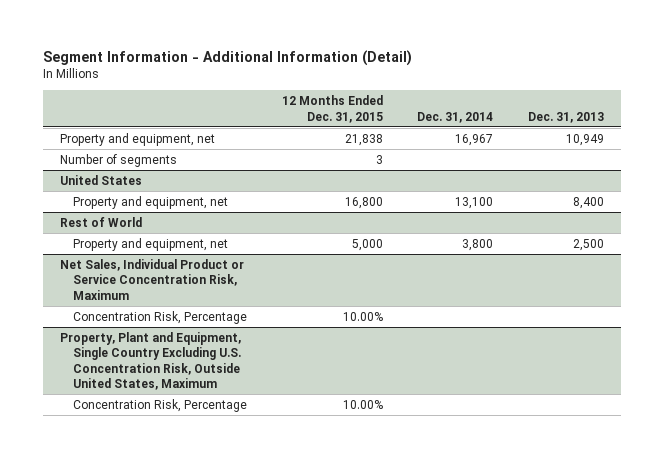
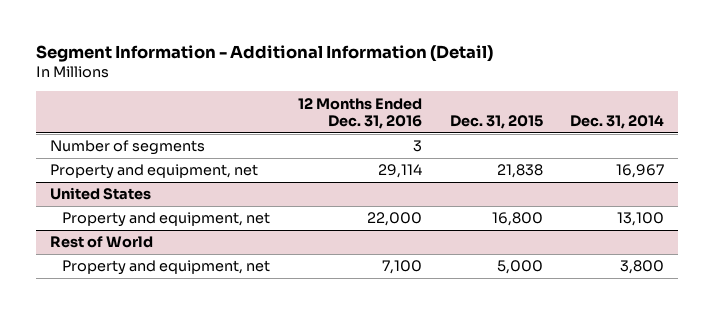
- | 12 Months Ended Dec. 31, 2015 | Dec. 31, 2014 | Dec. 31, 2013
+ | 12 Months Ended Dec. 31, 2016 | Dec. 31, 2015 | Dec. 31, 2014
moved down: Property and equipment, net | 29,114 | 21,838 | 16,967
- Net Sales, Individual Product or Service Concentration Risk, Maximum
- Concentration Risk, Percentage | 10.00% | |
- Property, Plant and Equipment, Single Country Excluding U.S. Concentration Risk, Outside United States, Maximum
- Concentration Risk, Percentage | 10.00% | |

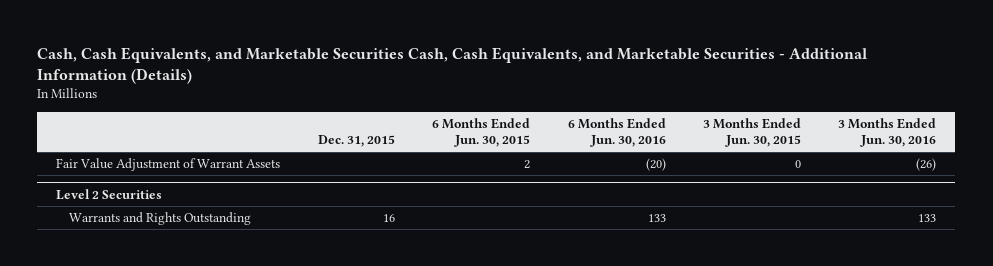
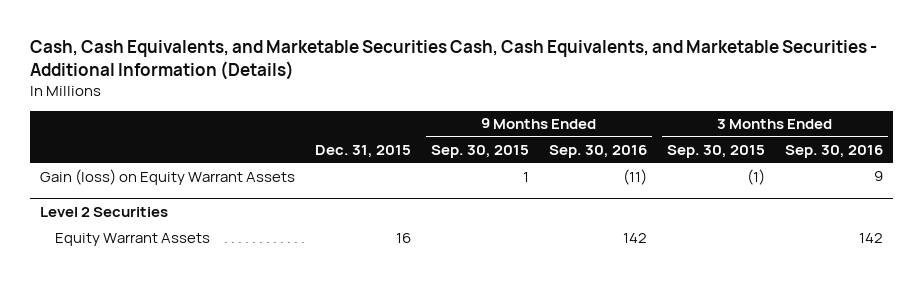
- | Dec. 31, 2015 | 6 Months Ended Jun. 30, 2015 | 6 Months Ended Jun. 30, 2016 | 3 Months Ended Jun. 30, 2015 | 3 Months Ended Jun. 30, 2016
+ | Dec. 31, 2015 | 9 Months Ended Sep. 30, 2015 | 9 Months Ended Sep. 30, 2016 | 3 Months Ended Sep. 30, 2015 | 3 Months Ended Sep. 30, 2016
- Fair Value Adjustment of Warrant Assets | | 2 | (20) | 0 | (26)
+ Gain (loss) on Equity Warrant Assets | | 1 | (11) | (1) | 9
@ Level 2 Securities
- Warrants and Rights Outstanding | 16 | | 133 | | 133
+ Equity Warrant Assets | 16 | | 142 | | 142

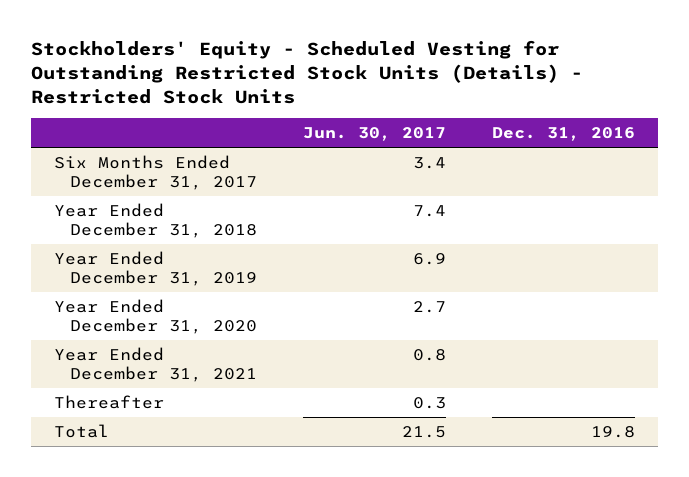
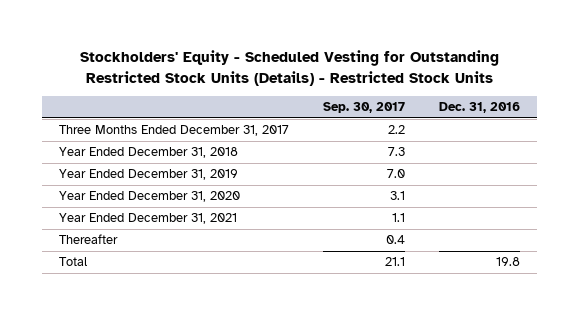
- | Jun. 30, 2017 | Dec. 31, 2016
+ | Sep. 30, 2017 | Dec. 31, 2016
- Six Months Ended December 31, 2017 | 3.4 |
+ Three Months Ended December 31, 2017 | 2.2 |

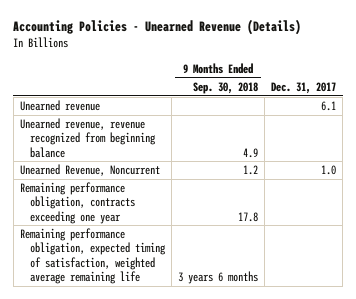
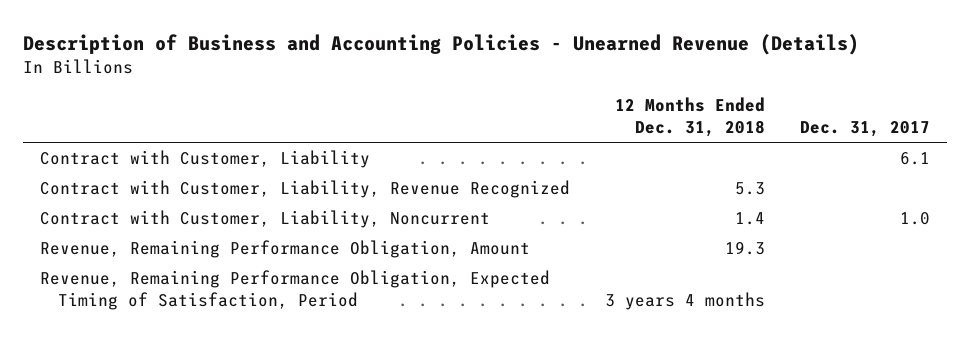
- Accounting Policies - Unearned Revenue (Details)
+ Description of Business and Accounting Policies - Unearned Revenue (Details)
- | 9 Months Ended Sep. 30, 2018 | Dec. 31, 2017
+ | 12 Months Ended Dec. 31, 2018 | Dec. 31, 2017
- Unearned revenue | | 6.1
- Unearned revenue, revenue recognized from beginning balance | 4.9 |
- Unearned Revenue, Noncurrent | 1.2 | 1.0
- Remaining performance obligation, contracts exceeding one year | 17.8 |
- Remaining performance obligation, expected timing of satisfaction, weighted average remaining life | 3 years 6 months |
+ Contract with Customer, Liability | | 6.1
+ Contract with Customer, Liability, Revenue Recognized | 5.3 |
+ Contract with Customer, Liability, Noncurrent | 1.4 | 1.0
+ Revenue, Remaining Performance Obligation, Amount | 19.3 |
+ Revenue, Remaining Performance Obligation, Expected Timing of Satisfaction, Period | 3 years 4 months |

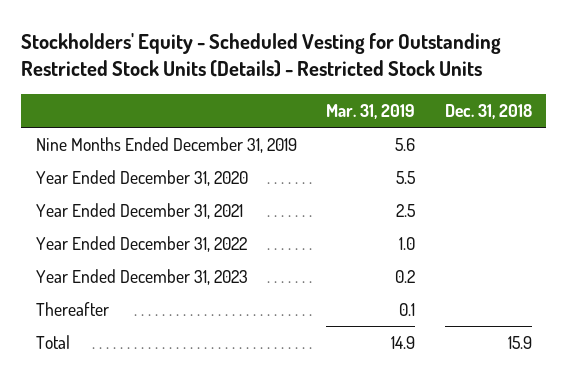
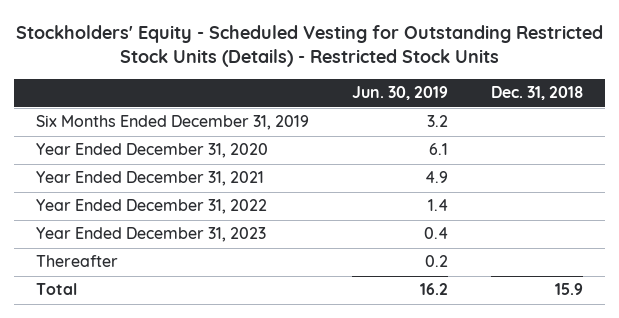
- | Mar. 31, 2019 | Dec. 31, 2018
+ | Jun. 30, 2019 | Dec. 31, 2018
- Nine Months Ended December 31, 2019 | 5.6 |
+ Six Months Ended December 31, 2019 | 3.2 |

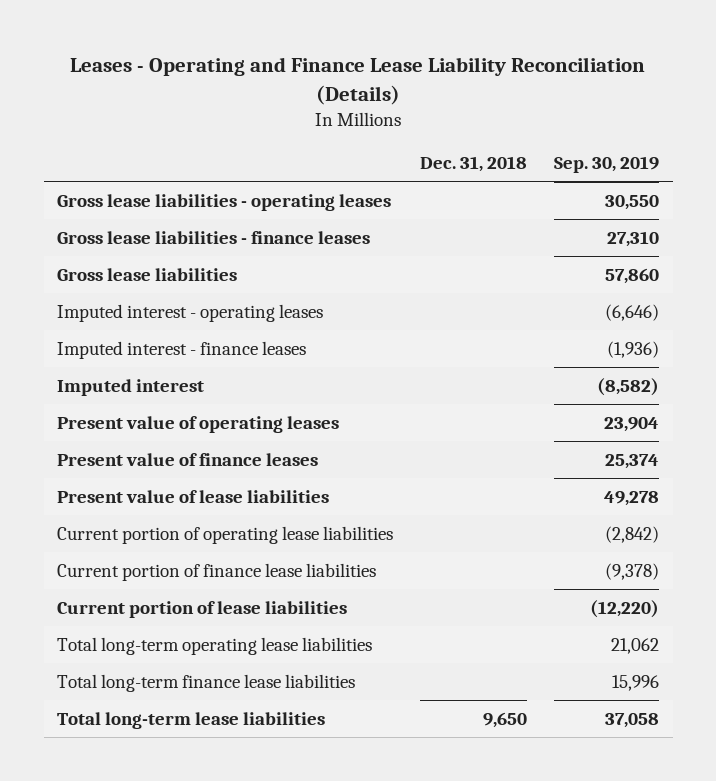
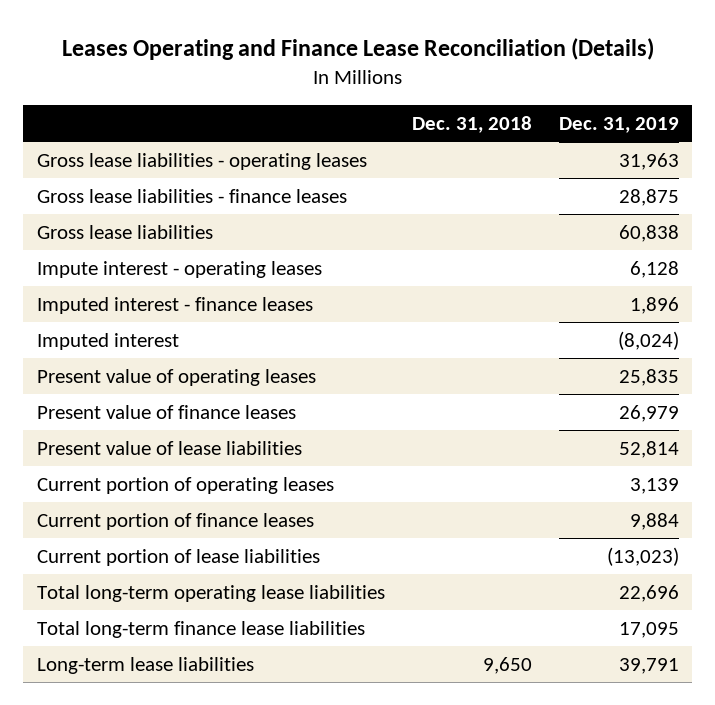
- Leases - Operating and Finance Lease Liability Reconciliation (Details)
+ Leases Operating and Finance Lease Reconciliation (Details)
- | Dec. 31, 2018 | Sep. 30, 2019
+ | Dec. 31, 2018 | Dec. 31, 2019
- Imputed interest - operating leases | | (6,646)
+ Impute interest - operating leases | | 6,128
- Current portion of operating lease liabilities | | (2,842)
- Current portion of finance lease liabilities | | (9,378)
+ Current portion of operating leases | | 3,139
+ Current portion of finance leases | | 9,884
- Total long-term lease liabilities | 9,650 | 37,058
+ Long-term lease liabilities | 9,650 | 39,791

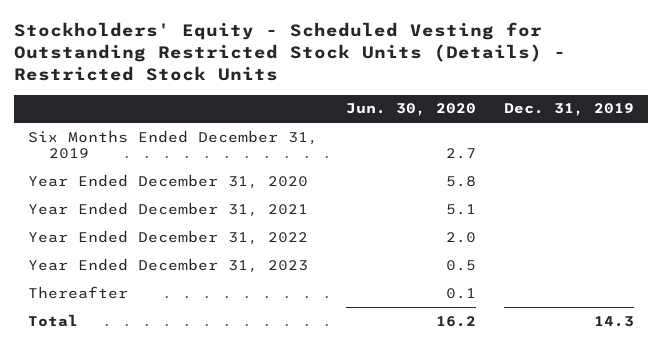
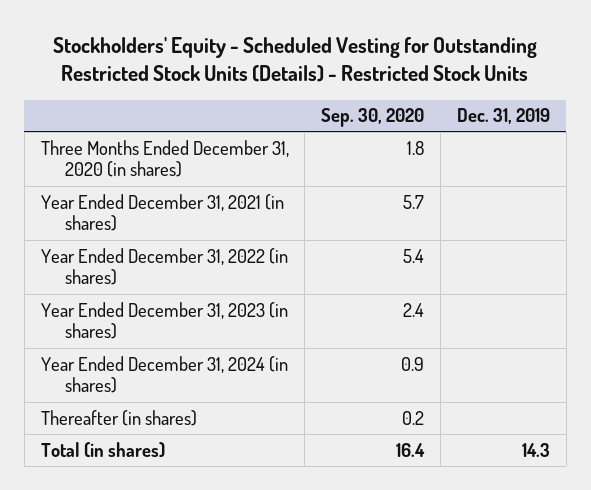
- | Jun. 30, 2020 | Dec. 31, 2019
+ | Sep. 30, 2020 | Dec. 31, 2019
- Six Months Ended December 31, 2019 | 2.7 |
- Year Ended December 31, 2020 | 5.8 |
- Year Ended December 31, 2021 | 5.1 |
- Year Ended December 31, 2022 | 2.0 |
- Year Ended December 31, 2023 | 0.5 |
- Thereafter | 0.1 |
- Total | 16.2 | 14.3
+ Three Months Ended December 31, 2020 (in shares) | 1.8 |
+ Year Ended December 31, 2021 (in shares) | 5.7 |
+ Year Ended December 31, 2022 (in shares) | 5.4 |
+ Year Ended December 31, 2023 (in shares) | 2.4 |
+ Year Ended December 31, 2024 (in shares) | 0.9 |
+ Thereafter (in shares) | 0.2 |
+ Total (in shares) | 16.4 | 14.3

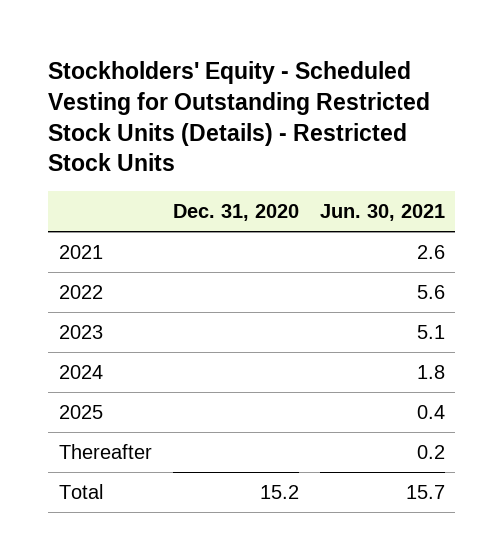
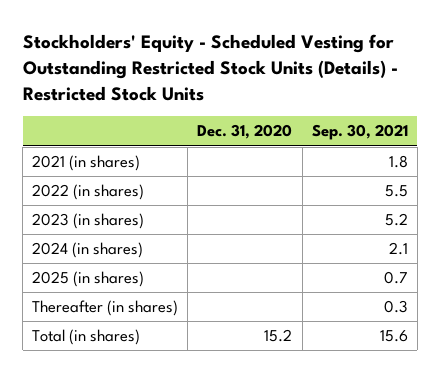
- | Dec. 31, 2020 | Jun. 30, 2021
+ | Dec. 31, 2020 | Sep. 30, 2021
- 2021 | | 2.6
- 2022 | | 5.6
- 2023 | | 5.1
- 2024 | | 1.8
- 2025 | | 0.4
- Thereafter | | 0.2
- Total | 15.2 | 15.7
+ 2021 (in shares) | | 1.8
+ 2022 (in shares) | | 5.5
+ 2023 (in shares) | | 5.2
+ 2024 (in shares) | | 2.1
+ 2025 (in shares) | | 0.7
+ Thereafter (in shares) | | 0.3
+ Total (in shares) | 15.2 | 15.6

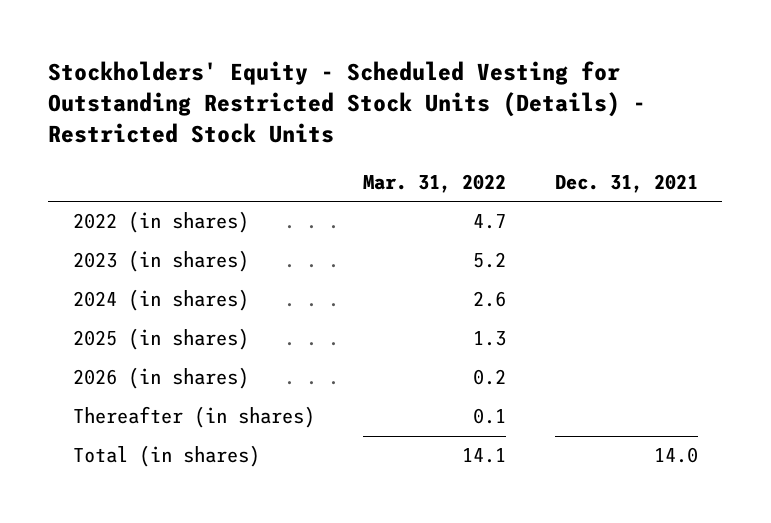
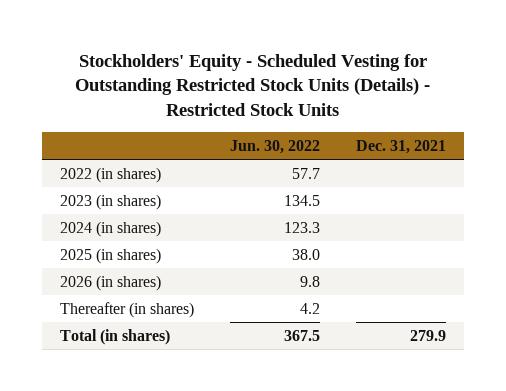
- | Mar. 31, 2022 | Dec. 31, 2021
+ | Jun. 30, 2022 | Dec. 31, 2021
- Total (in shares) | 14.1 | 14.0
+ Total (in shares) | 367.5 | 279.9

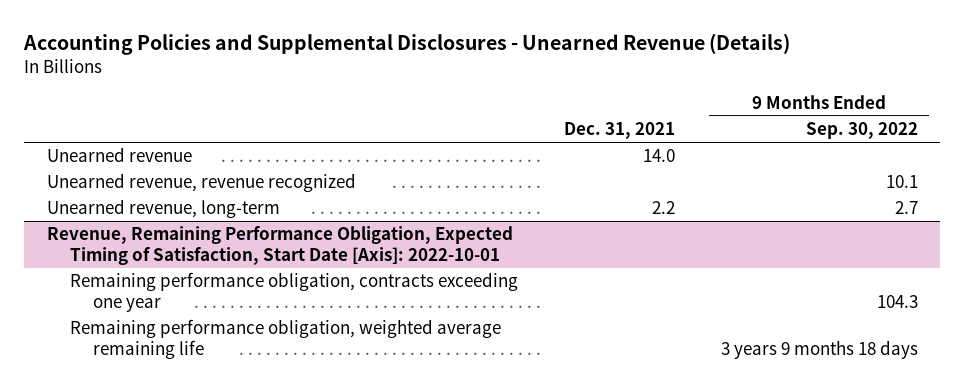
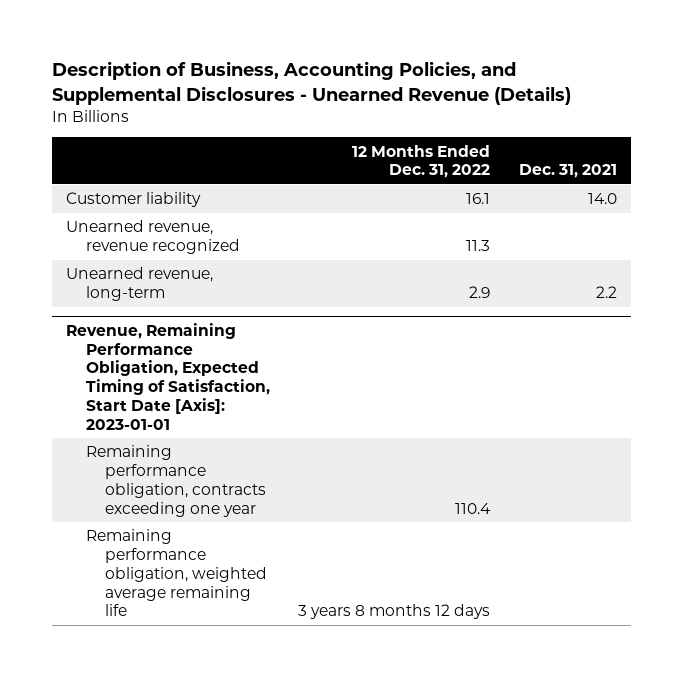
- Accounting Policies and Supplemental Disclosures - Unearned Revenue (Details)
+ Description of Business, Accounting Policies, and Supplemental Disclosures - Unearned Revenue (Details)
- | Dec. 31, 2021 | 9 Months Ended Sep. 30, 2022
+ | 12 Months Ended Dec. 31, 2022 | Dec. 31, 2021
- Unearned revenue | 14.0 |
+ Customer liability | 16.1 | 14.0
- Revenue, Remaining Performance Obligation, Expected Timing of Satisfaction, Start Date [Axis]: 2022-10-01
- Remaining performance obligation, contracts exceeding one year | | 104.3
- Remaining performance obligation, weighted average remaining life | | 3 years 9 months 18 days
+ Revenue, Remaining Performance Obligation, Expected Timing of Satisfaction, Start Date [Axis]: 2023-01-01
+ Remaining performance obligation, contracts exceeding one year | 110.4 |
+ Remaining performance obligation, weighted average remaining life | 3 years 8 months 12 days |

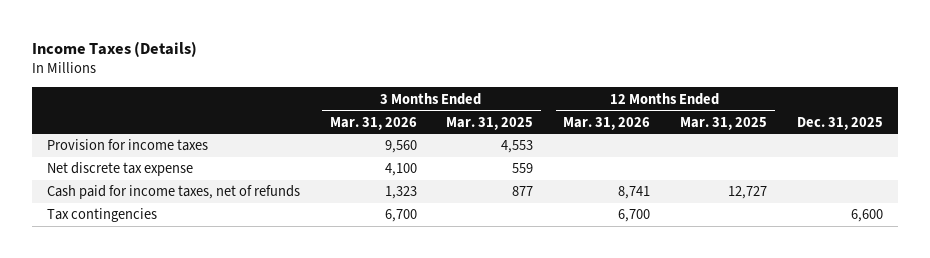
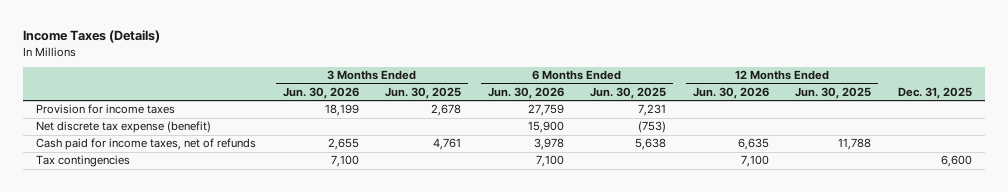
- | 3 Months Ended Mar. 31, 2026 | 3 Months Ended Mar. 31, 2025 | 12 Months Ended Mar. 31, 2026 | 12 Months Ended Mar. 31, 2025 | Dec. 31, 2025
+ | 3 Months Ended Jun. 30, 2026 | 3 Months Ended Jun. 30, 2025 | 6 Months Ended Jun. 30, 2026 | 6 Months Ended Jun. 30, 2025 | 12 Months Ended Jun. 30, 2026 | 12 Months Ended Jun. 30, 2025 | Dec. 31, 2025
- Net discrete tax expense | 4,100 | 559 | | |
+ Net discrete tax expense (benefit) | | | 15,900 | (753) | | |

